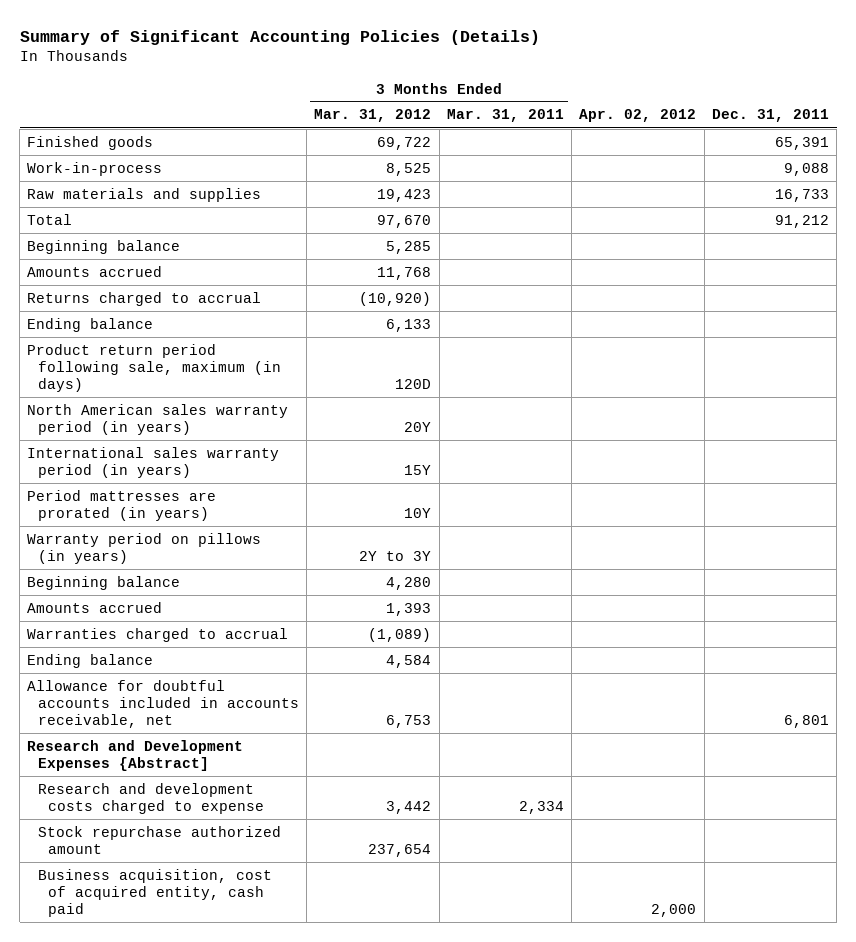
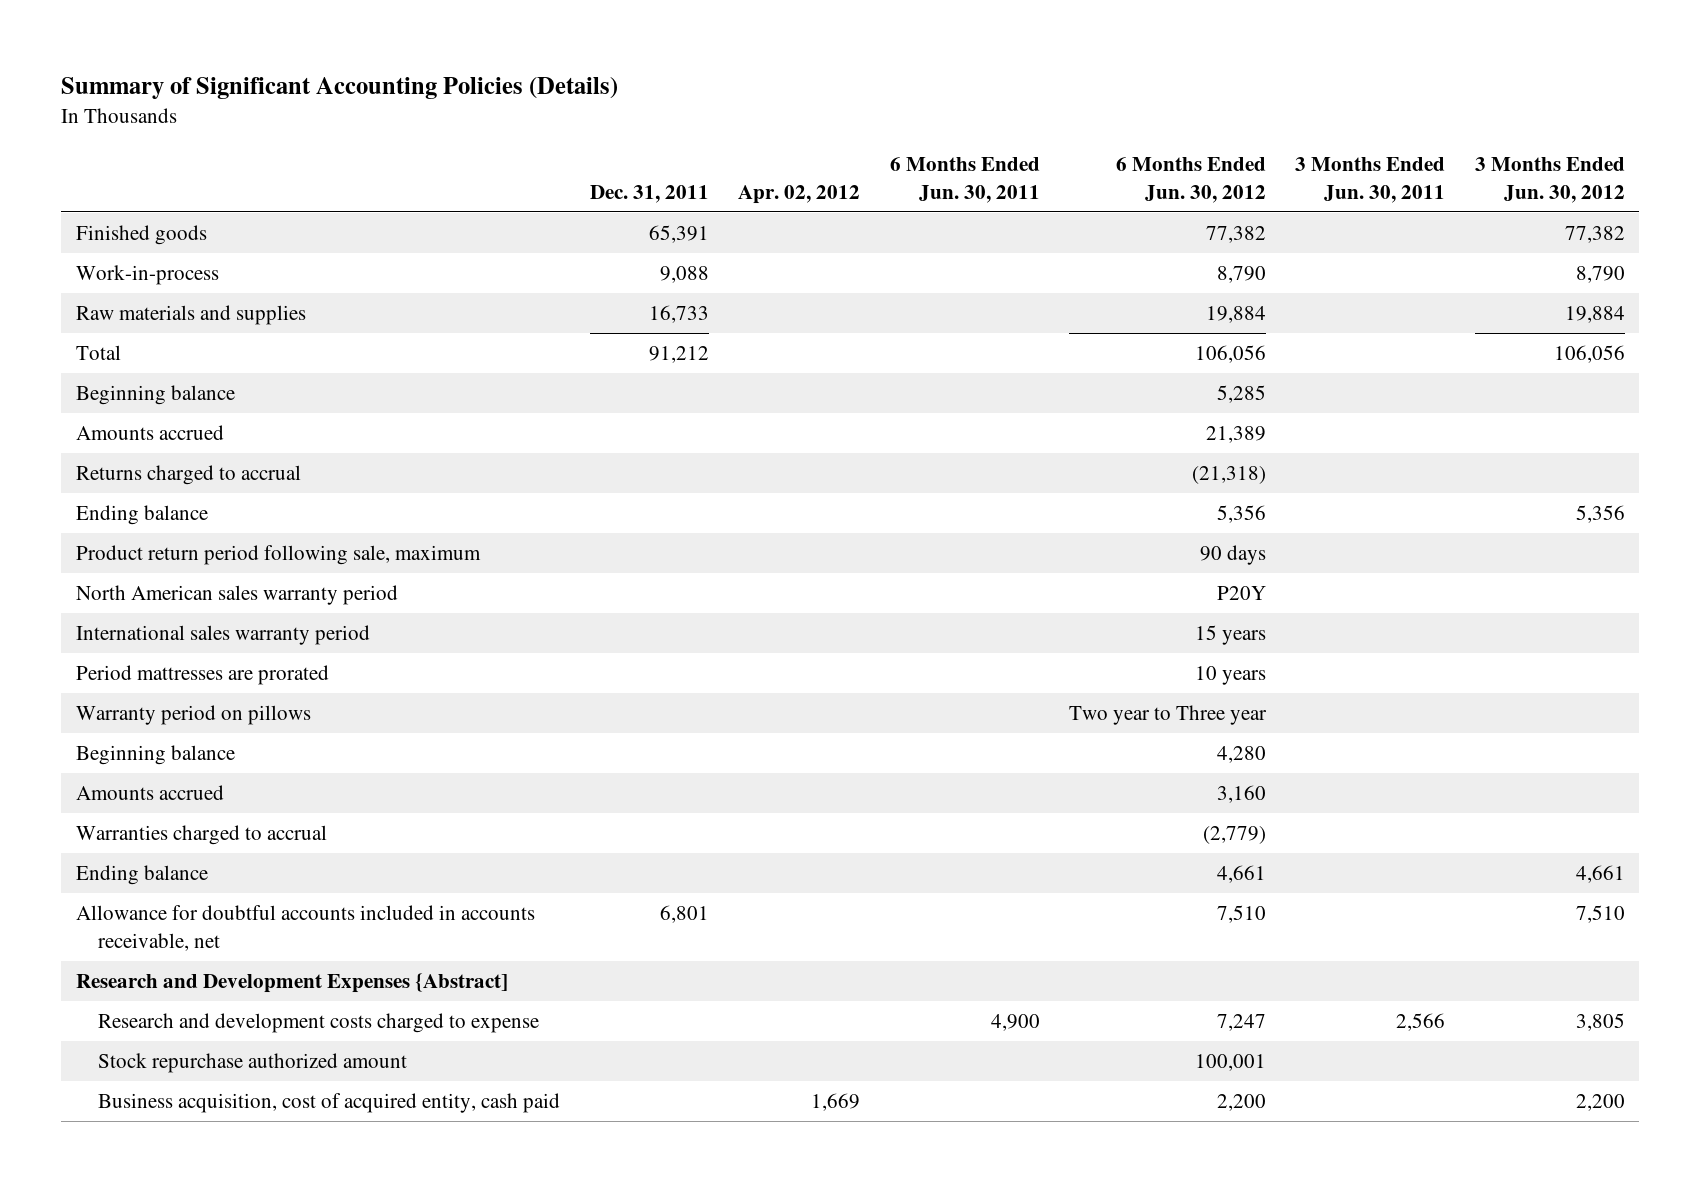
- | 3 Months Ended Mar. 31, 2012 | 3 Months Ended Mar. 31, 2011 | Apr. 02, 2012 | Dec. 31, 2011
+ | Dec. 31, 2011 | Apr. 02, 2012 | 6 Months Ended Jun. 30, 2011 | 6 Months Ended Jun. 30, 2012 | 3 Months Ended Jun. 30, 2011 | 3 Months Ended Jun. 30, 2012
- Product return period following sale, maximum (in days) | 120D | | |
- North American sales warranty period (in years) | 20Y | | |
- International sales warranty period (in years) | 15Y | | |
- Period mattresses are prorated (in years) | 10Y | | |
- Warranty period on pillows (in years) | 2Y to 3Y | | |
+ Product return period following sale, maximum | | | | 90 days | |
+ North American sales warranty period | | | | P20Y | |
+ International sales warranty period | | | | 15 years | |
+ Period mattresses are prorated | | | | 10 years | |
+ Warranty period on pillows | | | | Two year to Three year | |
- Business acquisition, cost of acquired entity, cash paid | | | 2,000 |
+ Business acquisition, cost of acquired entity, cash paid | | 1,669 | | 2,200 | | 2,200

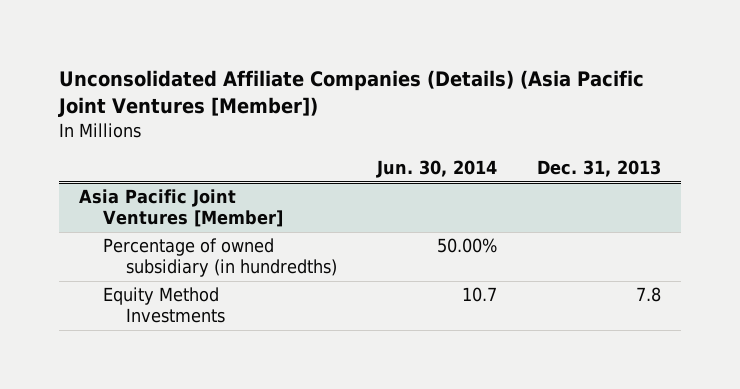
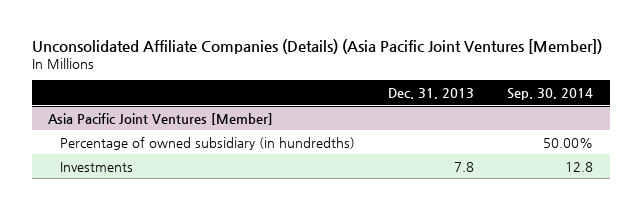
- | Jun. 30, 2014 | Dec. 31, 2013
+ | Dec. 31, 2013 | Sep. 30, 2014
@ Asia Pacific Joint Ventures [Member]
- Equity Method Investments | 10.7 | 7.8
+ Investments | 7.8 | 12.8

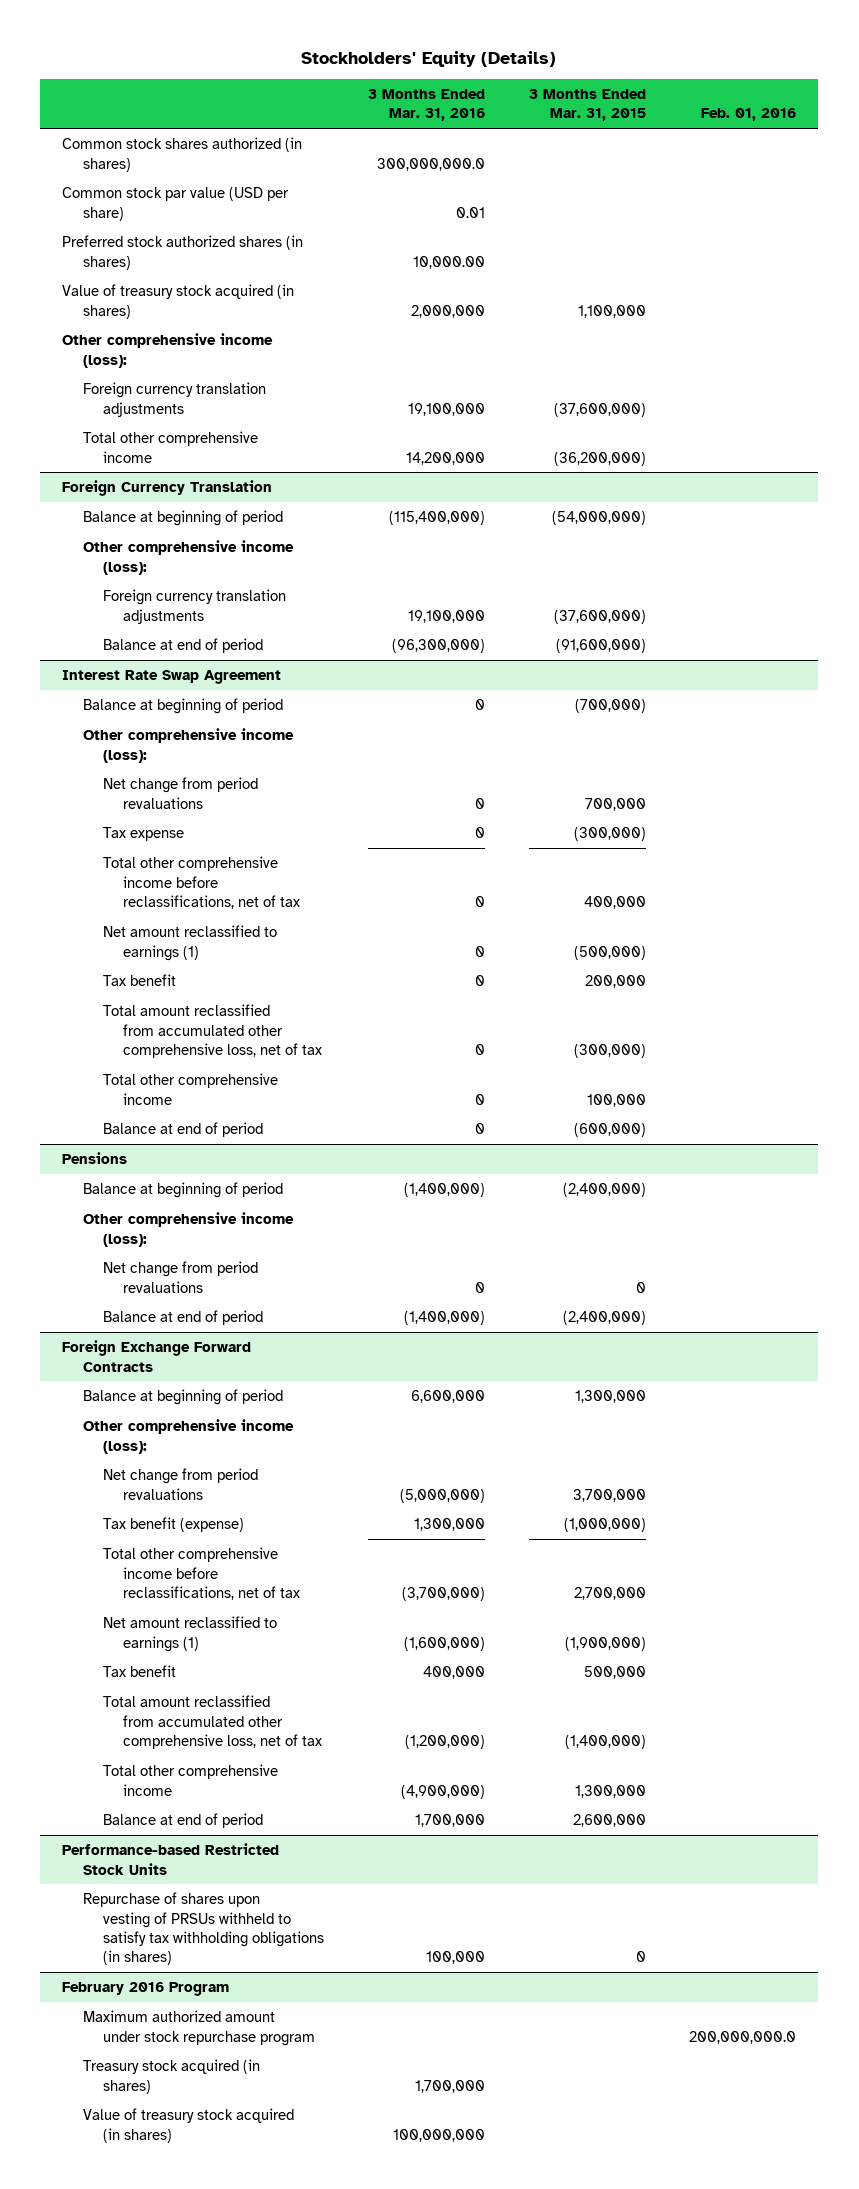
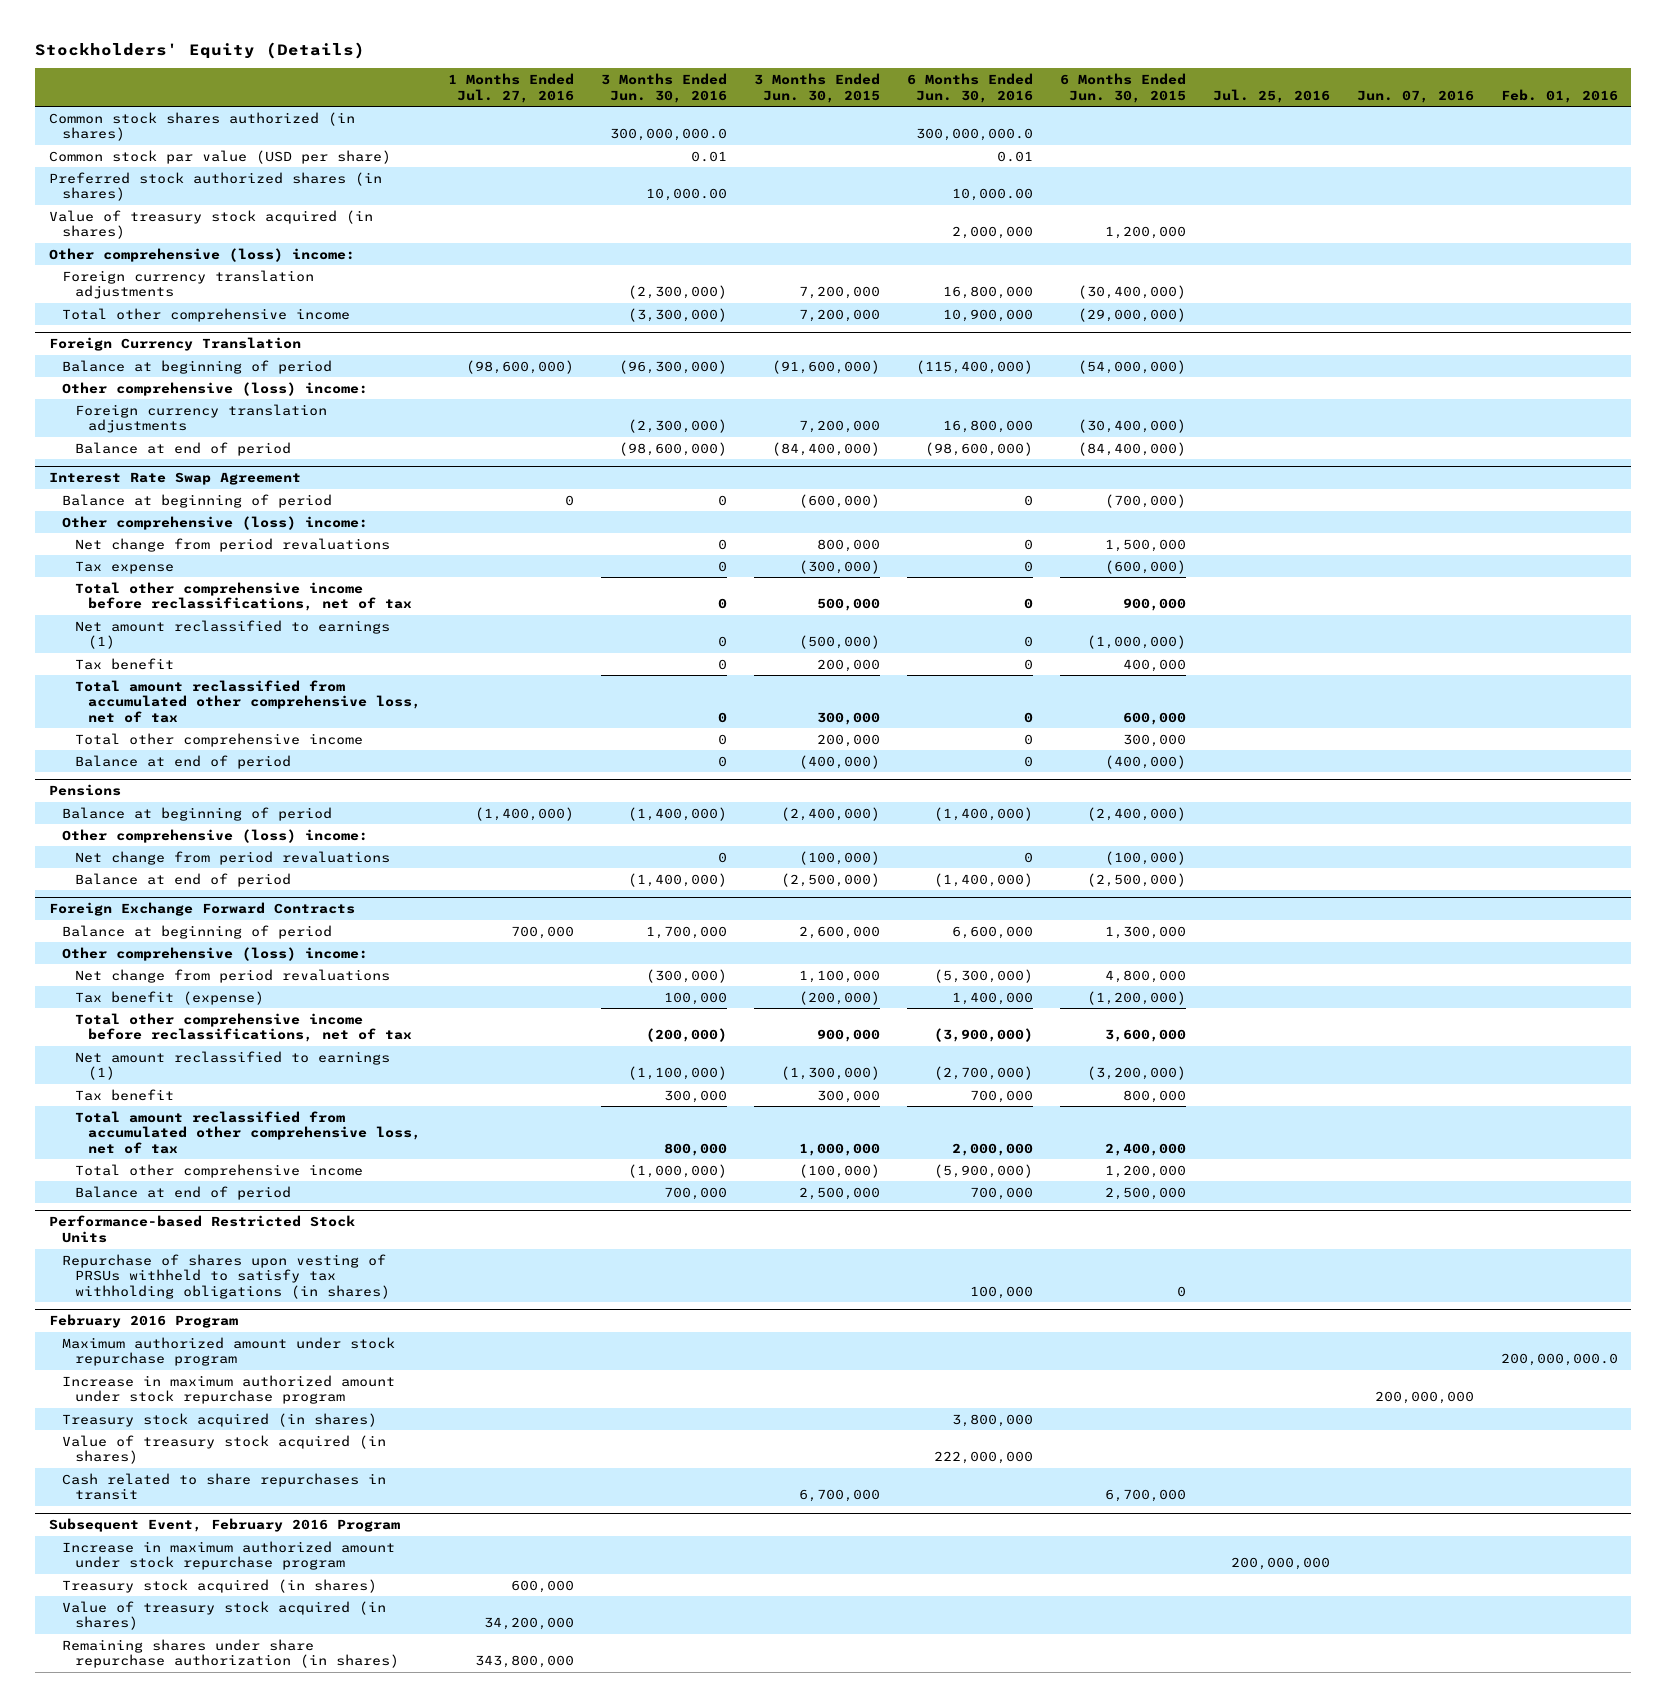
- | 3 Months Ended Mar. 31, 2016 | 3 Months Ended Mar. 31, 2015 | Feb. 01, 2016
+ | 1 Months Ended Jul. 27, 2016 | 3 Months Ended Jun. 30, 2016 | 3 Months Ended Jun. 30, 2015 | 6 Months Ended Jun. 30, 2016 | 6 Months Ended Jun. 30, 2015 | Jul. 25, 2016 | Jun. 07, 2016 | Feb. 01, 2016
- Other comprehensive income (loss):
+ Other comprehensive (loss) income:
@ Foreign Currency Translation
- Other comprehensive income (loss):
+ Other comprehensive (loss) income:
@ Interest Rate Swap Agreement
- Other comprehensive income (loss):
+ Other comprehensive (loss) income:
@ Pensions
- Other comprehensive income (loss):
+ Other comprehensive (loss) income:
@ Foreign Exchange Forward Contracts
- Other comprehensive income (loss):
+ Other comprehensive (loss) income:
@ February 2016 Program
+ Increase in maximum authorized amount under stock repurchase program | | | | | | | 200,000,000 |
+ Cash related to share repurchases in transit | | | 6,700,000 | | 6,700,000 | | |
+ Subsequent Event, February 2016 Program
+ Increase in maximum authorized amount under stock repurchase program | | | | | | 200,000,000 | |
+ Treasury stock acquired (in shares) | 600,000 | | | | | | |
+ Value of treasury stock acquired (in shares) | 34,200,000 | | | | | | |
+ Remaining shares under share repurchase authorization (in shares) | 343,800,000 | | | | | | |

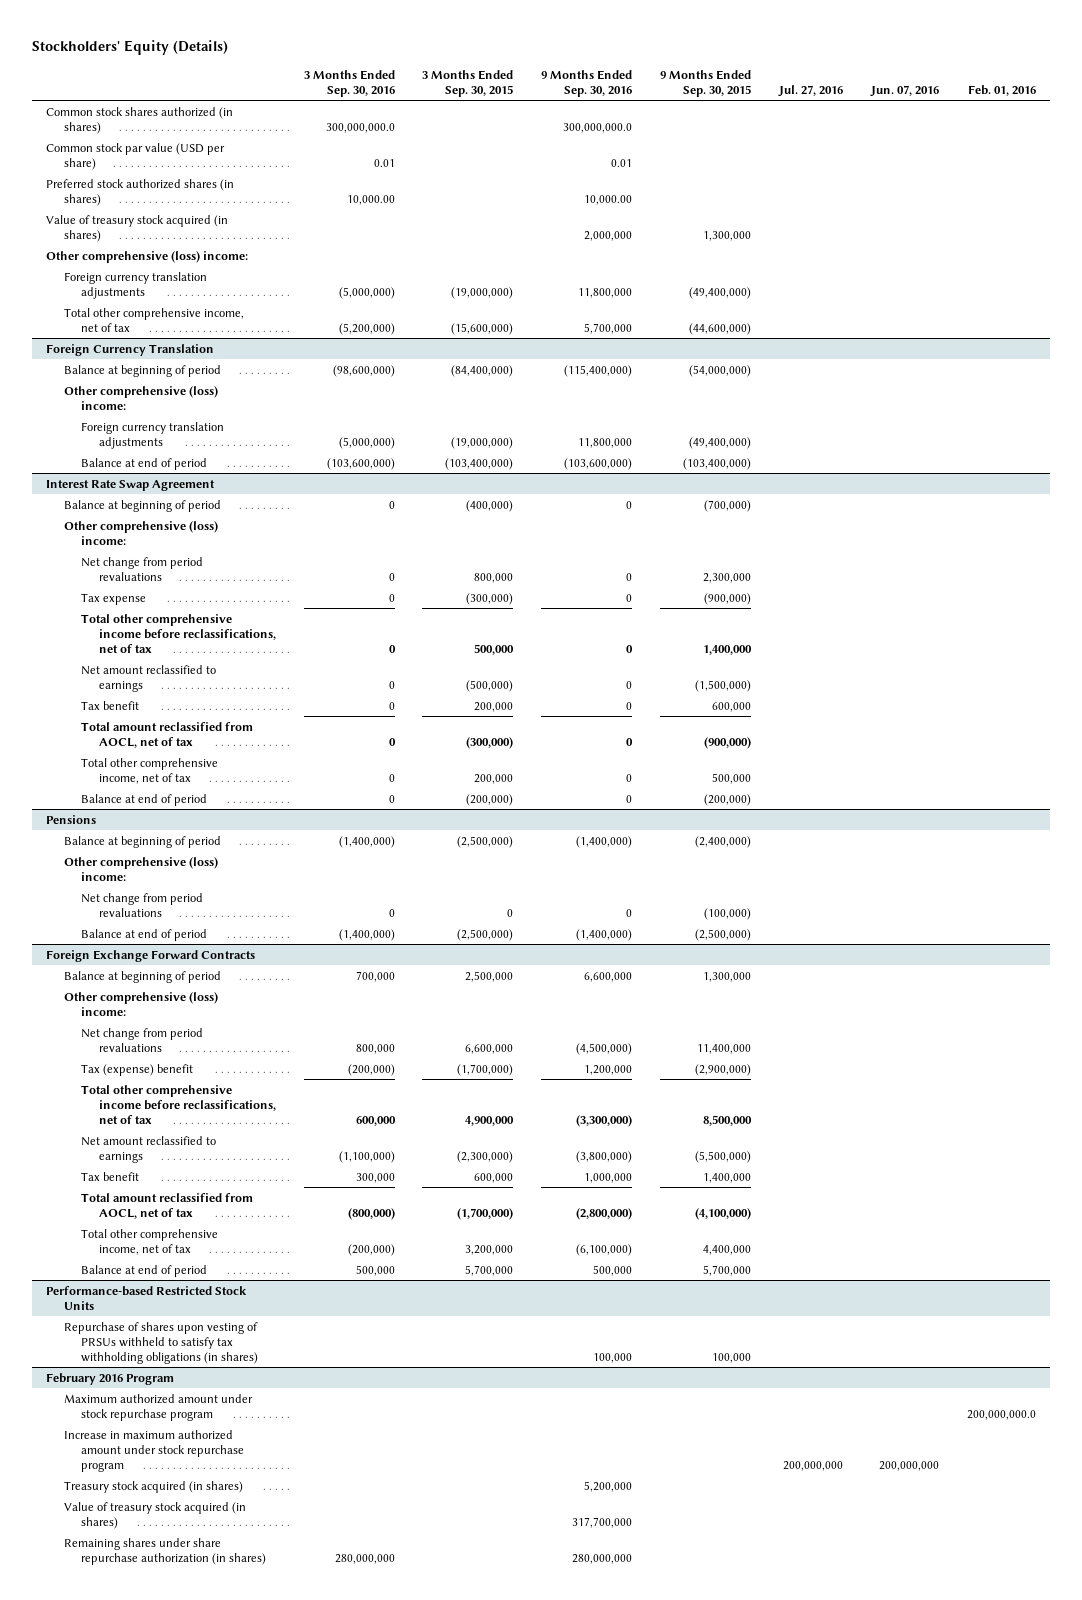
- | 1 Months Ended Jul. 27, 2016 | 3 Months Ended Jun. 30, 2016 | 3 Months Ended Jun. 30, 2015 | 6 Months Ended Jun. 30, 2016 | 6 Months Ended Jun. 30, 2015 | Jul. 25, 2016 | Jun. 07, 2016 | Feb. 01, 2016
+ | 3 Months Ended Sep. 30, 2016 | 3 Months Ended Sep. 30, 2015 | 9 Months Ended Sep. 30, 2016 | 9 Months Ended Sep. 30, 2015 | Jul. 27, 2016 | Jun. 07, 2016 | Feb. 01, 2016
- Total other comprehensive income | | (3,300,000) | 7,200,000 | 10,900,000 | (29,000,000) | | |
+ Total other comprehensive income, net of tax | (5,200,000) | (15,600,000) | 5,700,000 | (44,600,000) | | |
@ Interest Rate Swap Agreement
- Net amount reclassified to earnings (1) | | 0 | (500,000) | 0 | (1,000,000) | | |
+ Net amount reclassified to earnings | 0 | (500,000) | 0 | (1,500,000) | | |
- Total amount reclassified from accumulated other comprehensive loss, net of tax | | 0 | 300,000 | 0 | 600,000 | | |
- Total other comprehensive income | | 0 | 200,000 | 0 | 300,000 | | |
+ Total amount reclassified from AOCL, net of tax | 0 | (300,000) | 0 | (900,000) | | |
+ Total other comprehensive income, net of tax | 0 | 200,000 | 0 | 500,000 | | |
@ Foreign Exchange Forward Contracts
- Tax benefit (expense) | | 100,000 | (200,000) | 1,400,000 | (1,200,000) | | |
+ Tax (expense) benefit | (200,000) | (1,700,000) | 1,200,000 | (2,900,000) | | |
- Net amount reclassified to earnings (1) | | (1,100,000) | (1,300,000) | (2,700,000) | (3,200,000) | | |
+ Net amount reclassified to earnings | (1,100,000) | (2,300,000) | (3,800,000) | (5,500,000) | | |
- Total amount reclassified from accumulated other comprehensive loss, net of tax | | 800,000 | 1,000,000 | 2,000,000 | 2,400,000 | | |
- Total other comprehensive income | | (1,000,000) | (100,000) | (5,900,000) | 1,200,000 | | |
+ Total amount reclassified from AOCL, net of tax | (800,000) | (1,700,000) | (2,800,000) | (4,100,000) | | |
+ Total other comprehensive income, net of tax | (200,000) | 3,200,000 | (6,100,000) | 4,400,000 | | |
@ February 2016 Program
- Cash related to share repurchases in transit | | | 6,700,000 | | 6,700,000 | | |
- Subsequent Event, February 2016 Program
- Increase in maximum authorized amount under stock repurchase program | | | | | | 200,000,000 | |
- Treasury stock acquired (in shares) | 600,000 | | | | | | |
- Value of treasury stock acquired (in shares) | 34,200,000 | | | | | | |
- Remaining shares under share repurchase authorization (in shares) | 343,800,000 | | | | | | |
@ February 2016 Program
+ Remaining shares under share repurchase authorization (in shares) | 280,000,000 | | 280,000,000 | | | |

